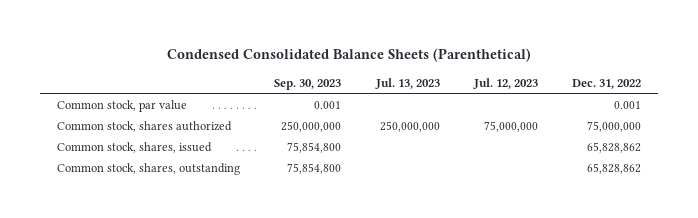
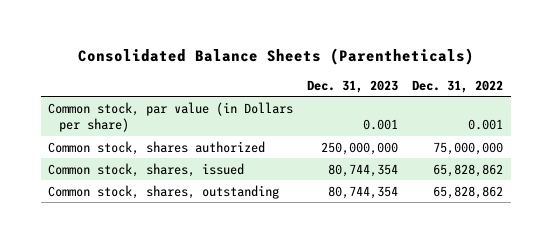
- Condensed Consolidated Balance Sheets (Parenthetical)
+ Consolidated Balance Sheets (Parentheticals)
- | Sep. 30, 2023 | Jul. 13, 2023 | Jul. 12, 2023 | Dec. 31, 2022
+ | Dec. 31, 2023 | Dec. 31, 2022
- Common stock, par value | 0.001 | | | 0.001
+ Common stock, par value (in Dollars per share) | 0.001 | 0.001

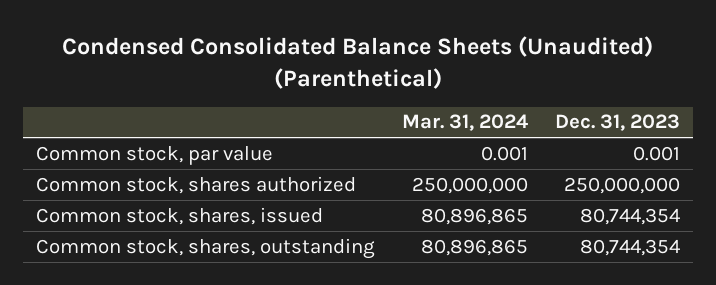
- Consolidated Balance Sheets (Parentheticals)
+ Condensed Consolidated Balance Sheets (Unaudited) (Parenthetical)
- | Dec. 31, 2023 | Dec. 31, 2022
+ | Mar. 31, 2024 | Dec. 31, 2023
- Common stock, par value (in Dollars per share) | 0.001 | 0.001
+ Common stock, par value | 0.001 | 0.001

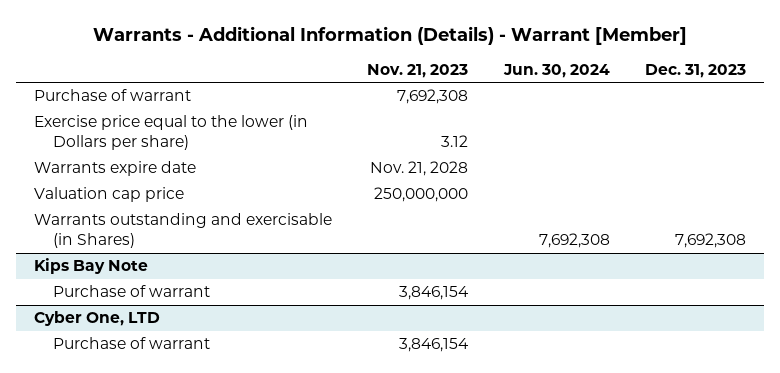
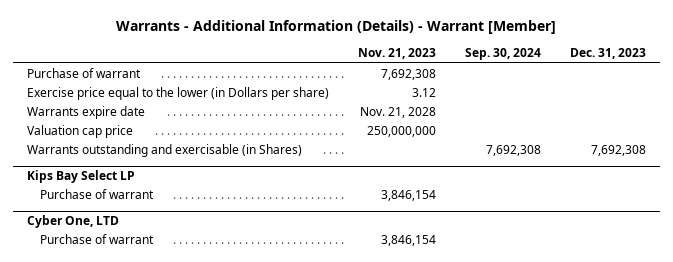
- | Nov. 21, 2023 | Jun. 30, 2024 | Dec. 31, 2023
+ | Nov. 21, 2023 | Sep. 30, 2024 | Dec. 31, 2023
- Kips Bay Note
+ Kips Bay Select LP

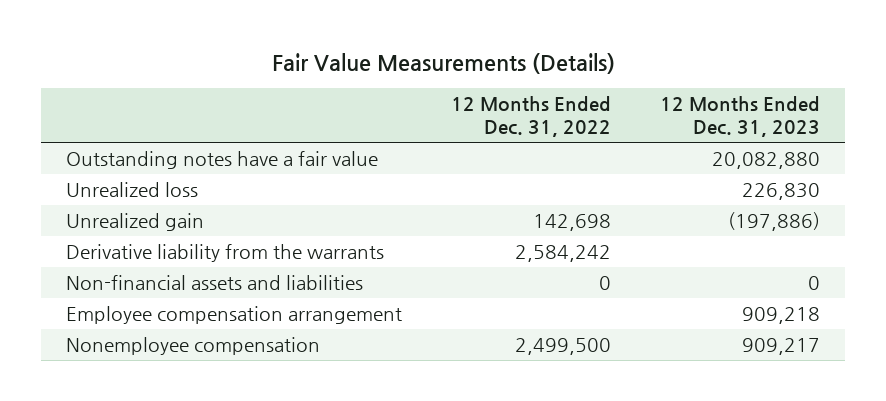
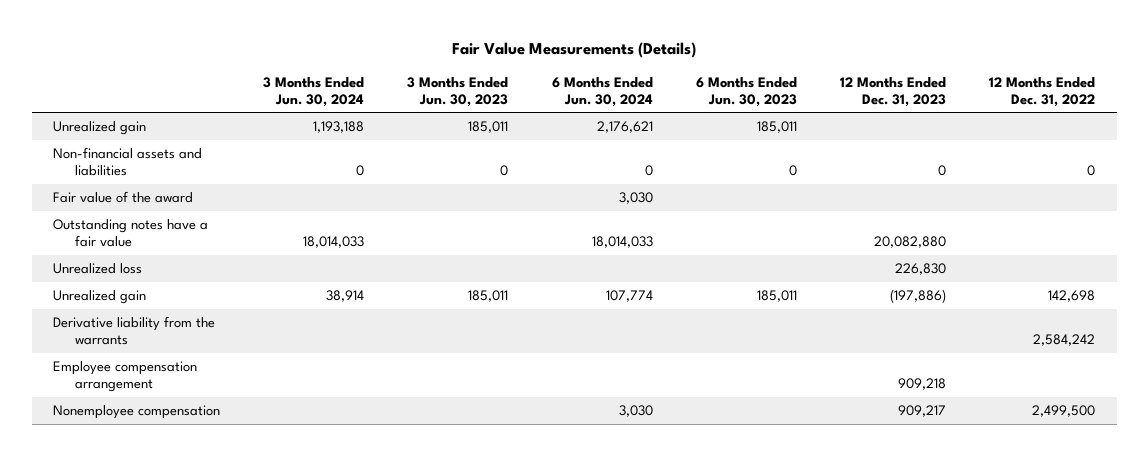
- | 12 Months Ended Dec. 31, 2022 | 12 Months Ended Dec. 31, 2023
+ | 3 Months Ended Jun. 30, 2024 | 3 Months Ended Jun. 30, 2023 | 6 Months Ended Jun. 30, 2024 | 6 Months Ended Jun. 30, 2023 | 12 Months Ended Dec. 31, 2023 | 12 Months Ended Dec. 31, 2022
+ Unrealized gain | 1,193,188 | 185,011 | 2,176,621 | 185,011 | |
moved up: Non-financial assets and liabilities | 0 | 0 | 0 | 0 | 0 | 0
+ Fair value of the award | | | 3,030 | | |

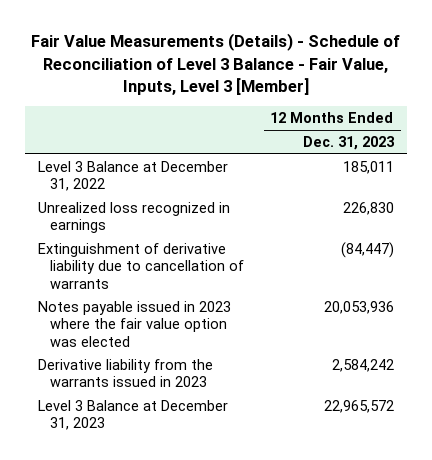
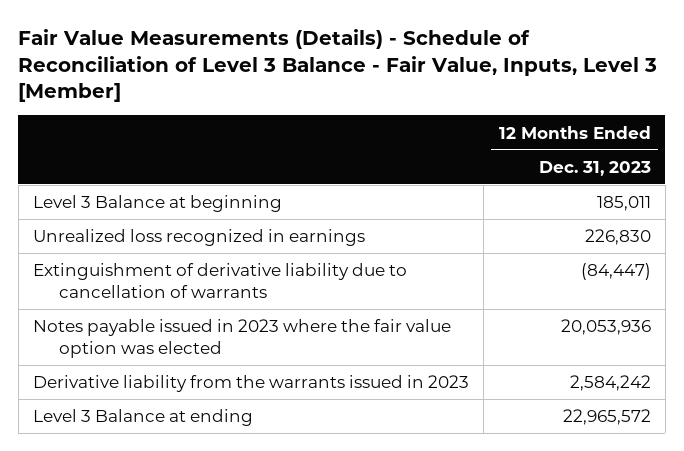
- Level 3 Balance at December 31, 2022 | 185,011
+ Level 3 Balance at beginning | 185,011
- Level 3 Balance at December 31, 2023 | 22,965,572
+ Level 3 Balance at ending | 22,965,572

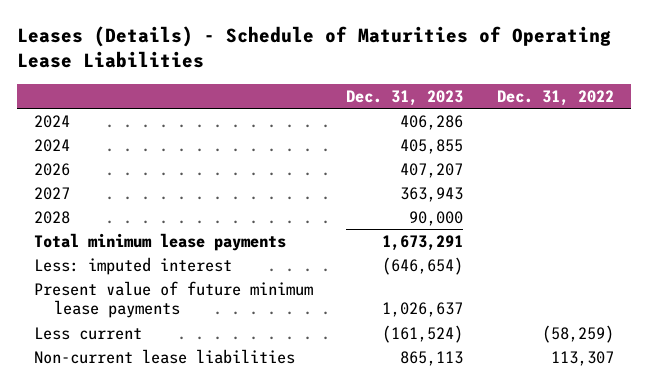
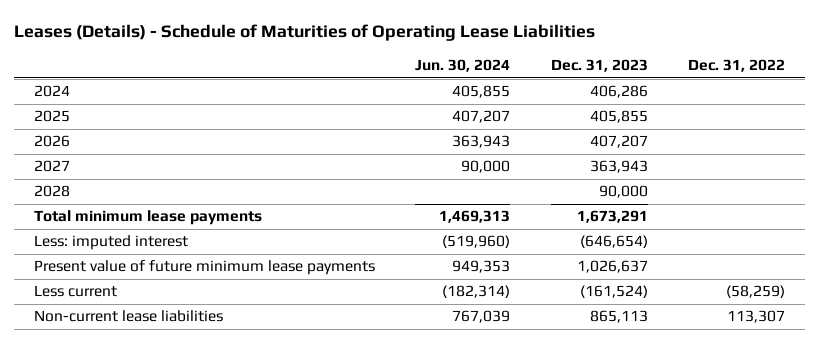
- | Dec. 31, 2023 | Dec. 31, 2022
+ | Jun. 30, 2024 | Dec. 31, 2023 | Dec. 31, 2022
- 2024 | 405,855 |
+ 2025 | 407,207 | 405,855 |

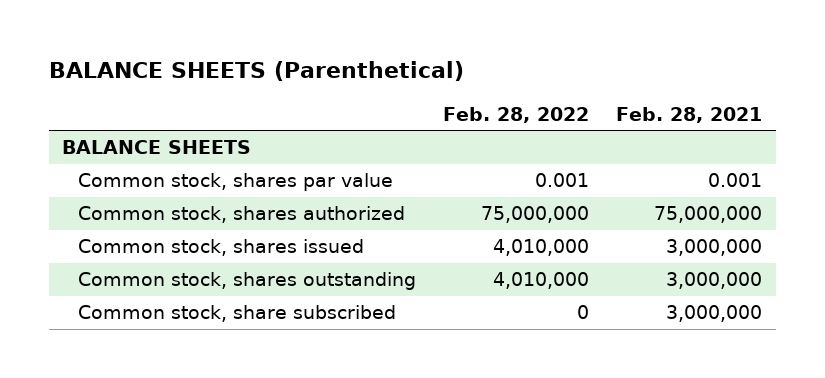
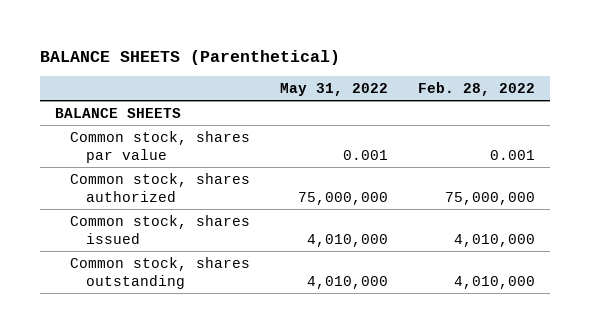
- | Feb. 28, 2022 | Feb. 28, 2021
+ | May 31, 2022 | Feb. 28, 2022
- Common stock, share subscribed | 0 | 3,000,000

